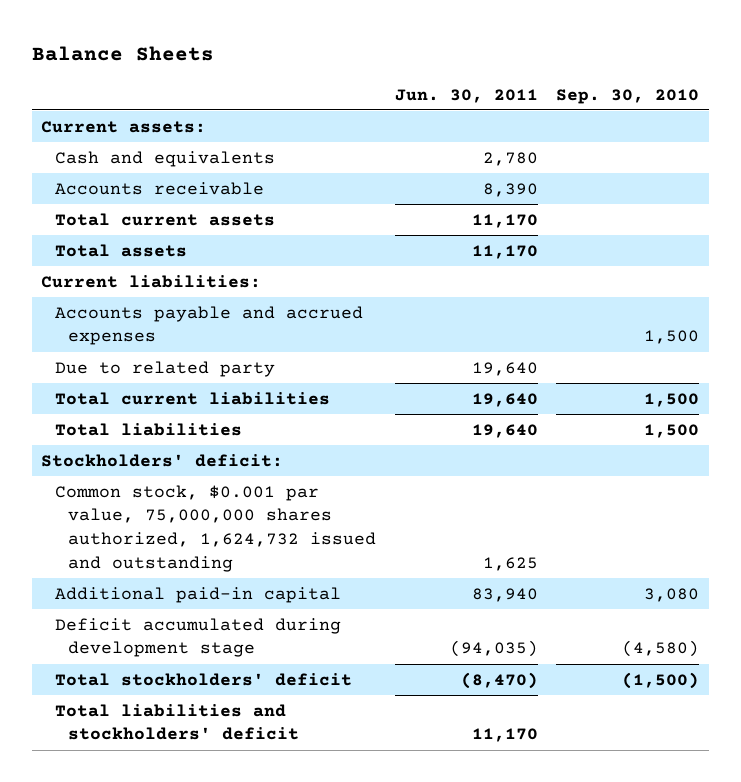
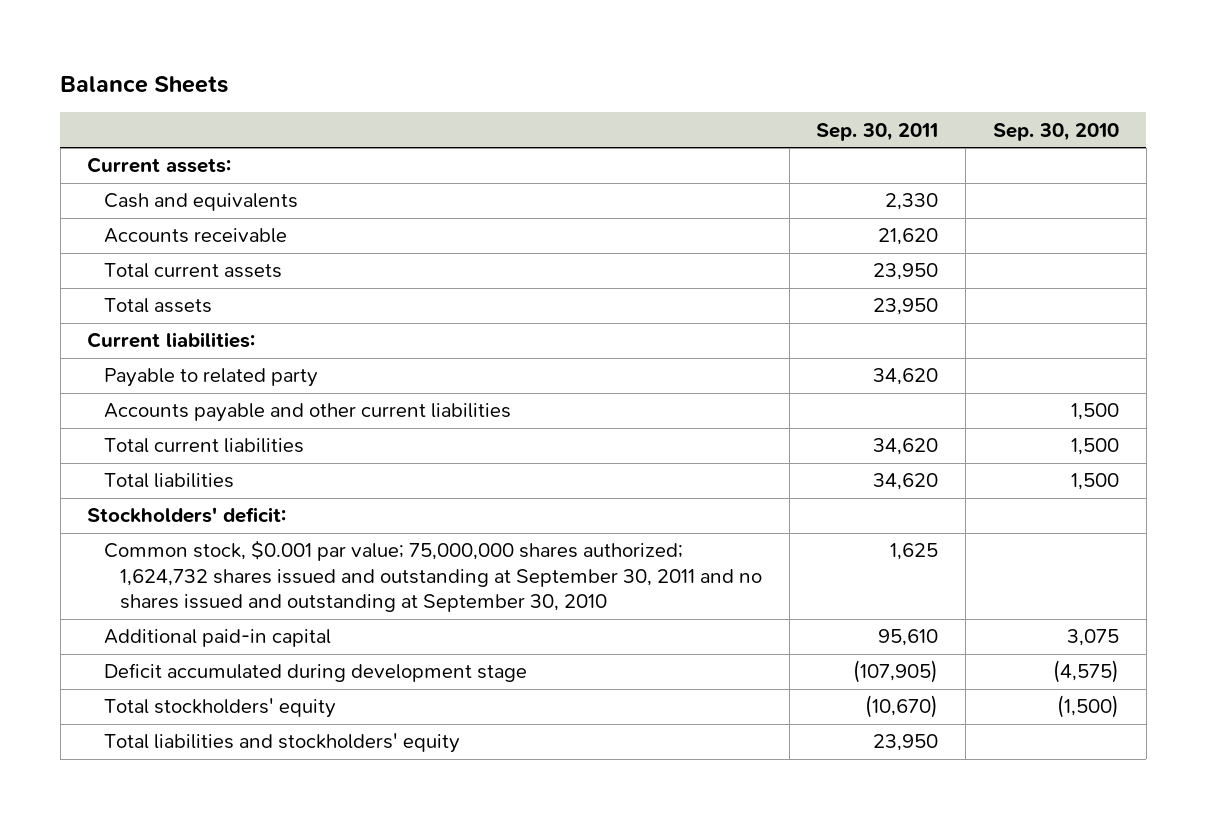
- | Jun. 30, 2011 | Sep. 30, 2010
+ | Sep. 30, 2011 | Sep. 30, 2010
- Accounts payable and accrued expenses | | 1,500
- Due to related party | 19,640 |
+ Payable to related party | 34,620 |
+ Accounts payable and other current liabilities | | 1,500
- Common stock, $0.001 par value, 75,000,000 shares authorized, 1,624,732 issued and outstanding | 1,625 |
- Additional paid-in capital | 83,940 | 3,080
- Deficit accumulated during development stage | (94,035) | (4,580)
- Total stockholders' deficit | (8,470) | (1,500)
- Total liabilities and stockholders' deficit | 11,170 |
+ Common stock, $0.001 par value; 75,000,000 shares authorized; 1,624,732 shares issued and outstanding at September 30, 2011 and no shares issued and outstanding at September 30, 2010 | 1,625 |
+ Additional paid-in capital | 95,610 | 3,075
+ Deficit accumulated during development stage | (107,905) | (4,575)
+ Total stockholders' equity | (10,670) | (1,500)
+ Total liabilities and stockholders' equity | 23,950 |

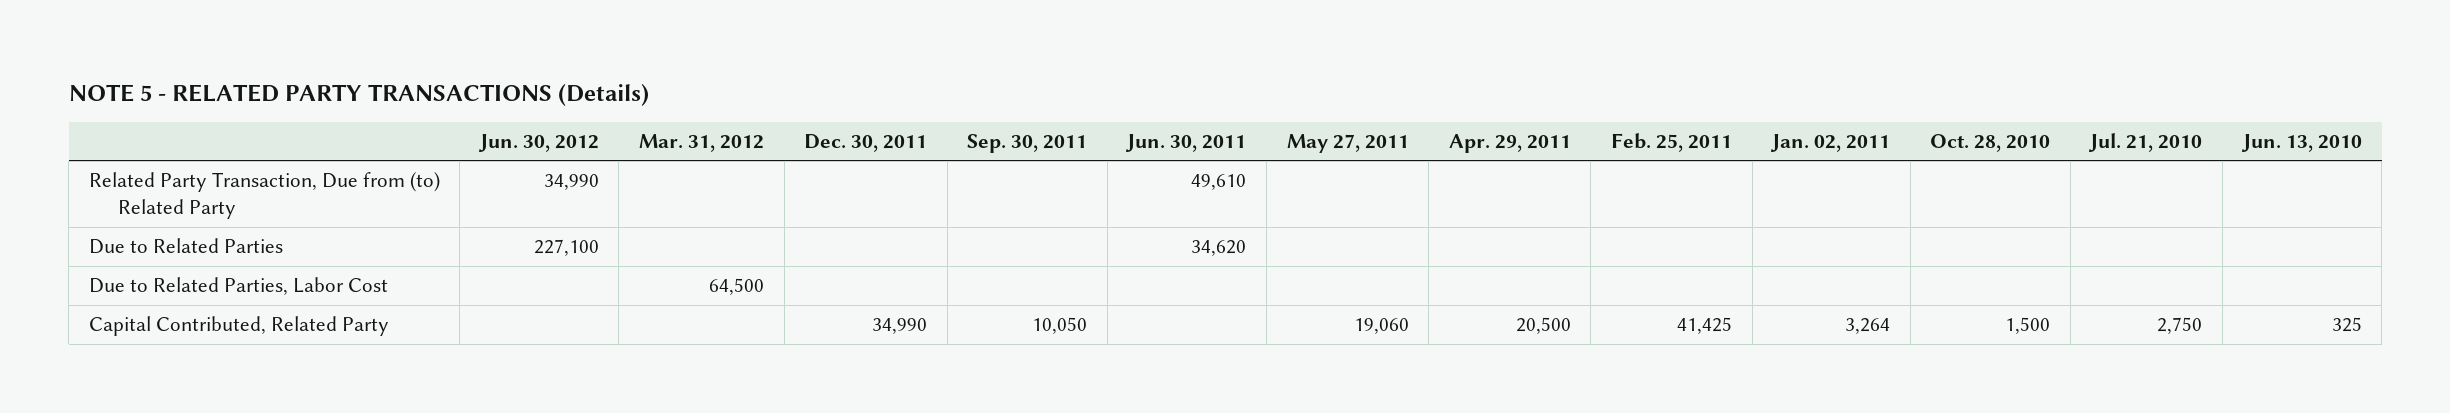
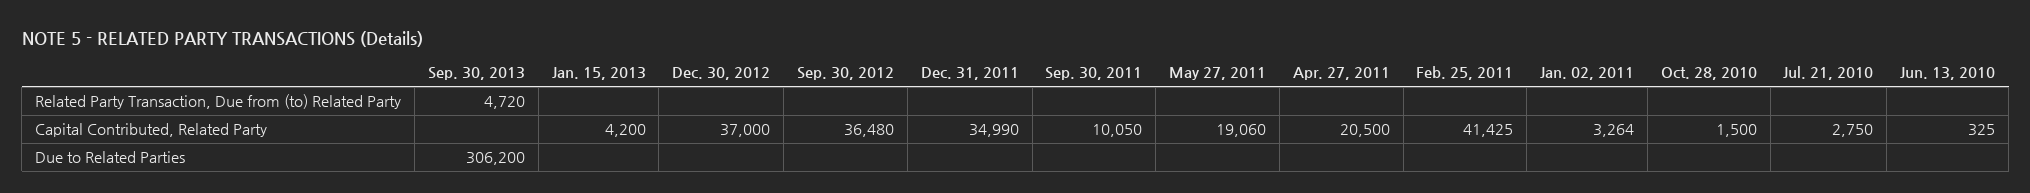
- | Jun. 30, 2012 | Mar. 31, 2012 | Dec. 30, 2011 | Sep. 30, 2011 | Jun. 30, 2011 | May 27, 2011 | Apr. 29, 2011 | Feb. 25, 2011 | Jan. 02, 2011 | Oct. 28, 2010 | Jul. 21, 2010 | Jun. 13, 2010
+ | Sep. 30, 2013 | Jan. 15, 2013 | Dec. 30, 2012 | Sep. 30, 2012 | Dec. 31, 2011 | Sep. 30, 2011 | May 27, 2011 | Apr. 27, 2011 | Feb. 25, 2011 | Jan. 02, 2011 | Oct. 28, 2010 | Jul. 21, 2010 | Jun. 13, 2010
- Due to Related Parties, Labor Cost | | 64,500 | | | | | | | | | |
moved down: Due to Related Parties | 306,200 | | | | | | | | | | | |

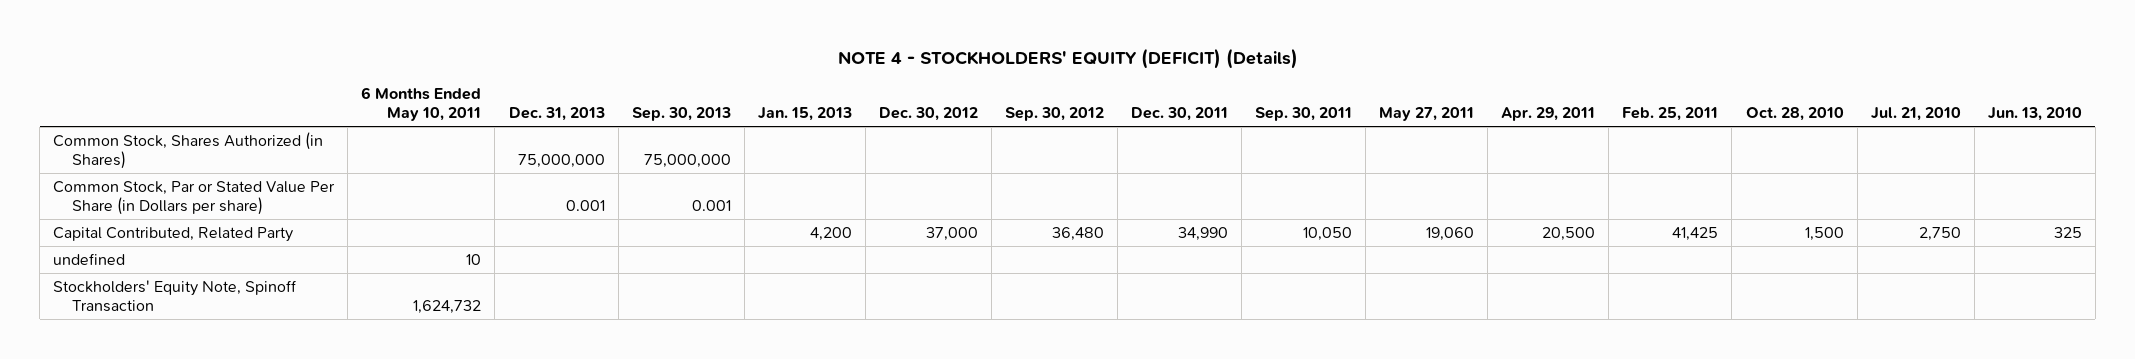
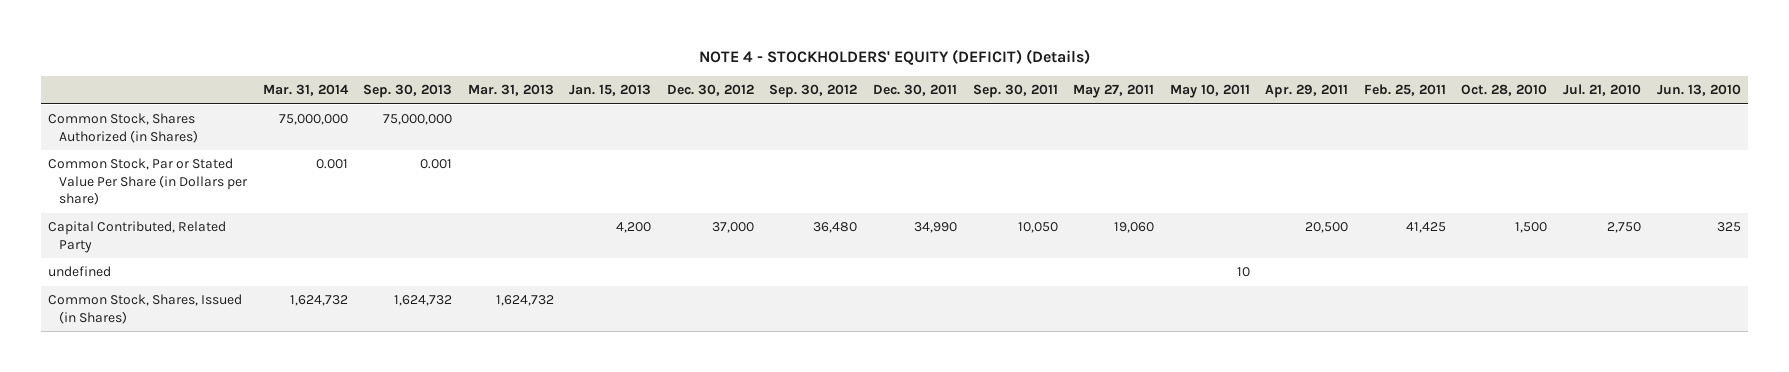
- | 6 Months Ended May 10, 2011 | Dec. 31, 2013 | Sep. 30, 2013 | Jan. 15, 2013 | Dec. 30, 2012 | Sep. 30, 2012 | Dec. 30, 2011 | Sep. 30, 2011 | May 27, 2011 | Apr. 29, 2011 | Feb. 25, 2011 | Oct. 28, 2010 | Jul. 21, 2010 | Jun. 13, 2010
+ | Mar. 31, 2014 | Sep. 30, 2013 | Mar. 31, 2013 | Jan. 15, 2013 | Dec. 30, 2012 | Sep. 30, 2012 | Dec. 30, 2011 | Sep. 30, 2011 | May 27, 2011 | May 10, 2011 | Apr. 29, 2011 | Feb. 25, 2011 | Oct. 28, 2010 | Jul. 21, 2010 | Jun. 13, 2010
- Stockholders' Equity Note, Spinoff Transaction | 1,624,732 | | | | | | | | | | | | |
+ Common Stock, Shares, Issued (in Shares) | 1,624,732 | 1,624,732 | 1,624,732 | | | | | | | | | | | |

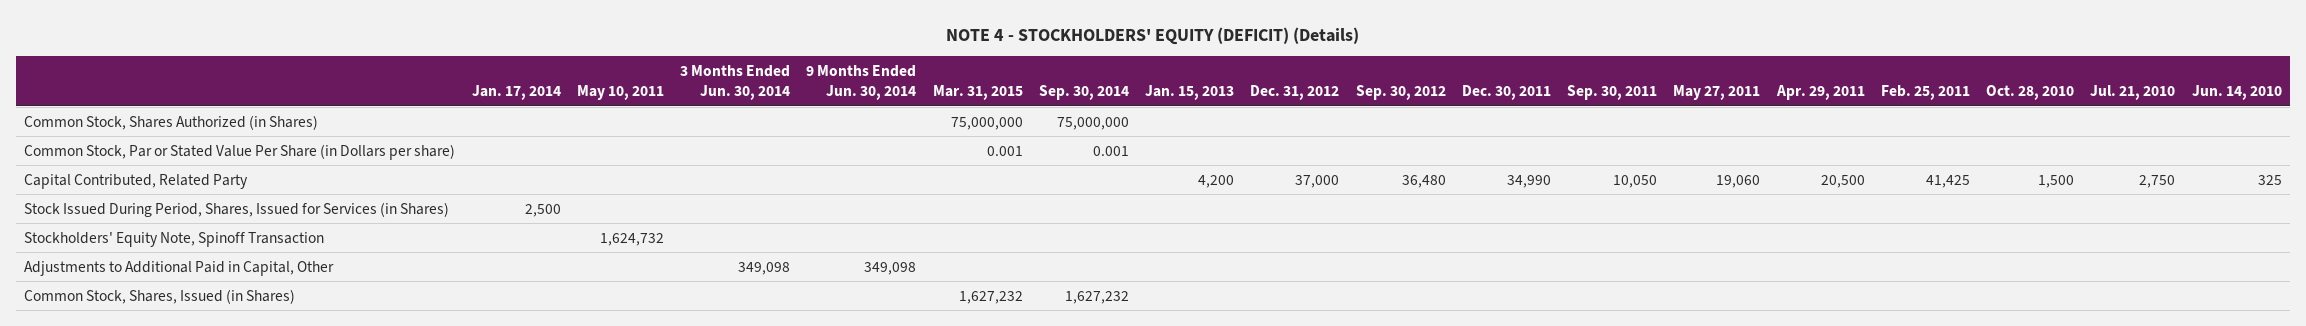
- | Mar. 31, 2014 | Sep. 30, 2013 | Mar. 31, 2013 | Jan. 15, 2013 | Dec. 30, 2012 | Sep. 30, 2012 | Dec. 30, 2011 | Sep. 30, 2011 | May 27, 2011 | May 10, 2011 | Apr. 29, 2011 | Feb. 25, 2011 | Oct. 28, 2010 | Jul. 21, 2010 | Jun. 13, 2010
+ | Jan. 17, 2014 | May 10, 2011 | 3 Months Ended Jun. 30, 2014 | 9 Months Ended Jun. 30, 2014 | Mar. 31, 2015 | Sep. 30, 2014 | Jan. 15, 2013 | Dec. 31, 2012 | Sep. 30, 2012 | Dec. 30, 2011 | Sep. 30, 2011 | May 27, 2011 | Apr. 29, 2011 | Feb. 25, 2011 | Oct. 28, 2010 | Jul. 21, 2010 | Jun. 14, 2010
- undefined | | | | | | | | | | 10 | | | | |
+ Stock Issued During Period, Shares, Issued for Services (in Shares) | 2,500 | | | | | | | | | | | | | | | |
+ Stockholders' Equity Note, Spinoff Transaction | | 1,624,732 | | | | | | | | | | | | | | |
+ Adjustments to Additional Paid in Capital, Other | | | 349,098 | 349,098 | | | | | | | | | | | | |

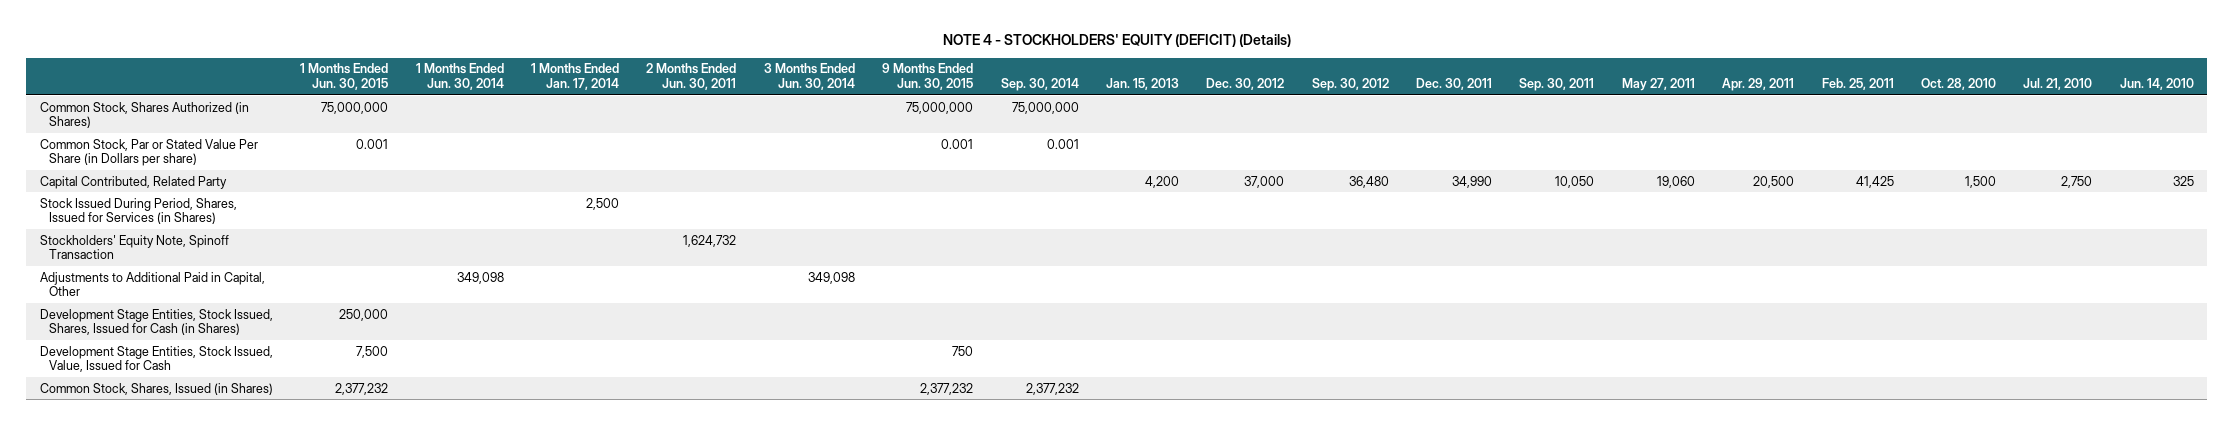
- | Jan. 17, 2014 | May 10, 2011 | 3 Months Ended Jun. 30, 2014 | 9 Months Ended Jun. 30, 2014 | Mar. 31, 2015 | Sep. 30, 2014 | Jan. 15, 2013 | Dec. 31, 2012 | Sep. 30, 2012 | Dec. 30, 2011 | Sep. 30, 2011 | May 27, 2011 | Apr. 29, 2011 | Feb. 25, 2011 | Oct. 28, 2010 | Jul. 21, 2010 | Jun. 14, 2010
+ | 1 Months Ended Jun. 30, 2015 | 1 Months Ended Jun. 30, 2014 | 1 Months Ended Jan. 17, 2014 | 2 Months Ended Jun. 30, 2011 | 3 Months Ended Jun. 30, 2014 | 9 Months Ended Jun. 30, 2015 | Sep. 30, 2014 | Jan. 15, 2013 | Dec. 30, 2012 | Sep. 30, 2012 | Dec. 30, 2011 | Sep. 30, 2011 | May 27, 2011 | Apr. 29, 2011 | Feb. 25, 2011 | Oct. 28, 2010 | Jul. 21, 2010 | Jun. 14, 2010
- Common Stock, Shares, Issued (in Shares) | | | | | 1,627,232 | 1,627,232 | | | | | | | | | | |
+ Development Stage Entities, Stock Issued, Shares, Issued for Cash (in Shares) | 250,000 | | | | | | | | | | | | | | | | |
+ Development Stage Entities, Stock Issued, Value, Issued for Cash | 7,500 | | | | | 750 | | | | | | | | | | | |
+ Common Stock, Shares, Issued (in Shares) | 2,377,232 | | | | | 2,377,232 | 2,377,232 | | | | | | | | | | |

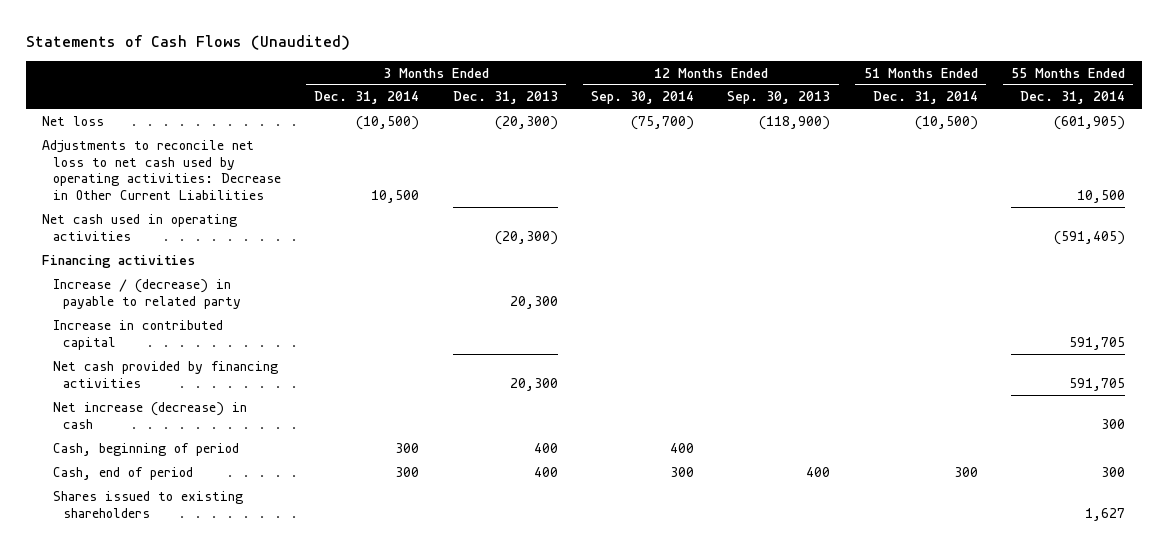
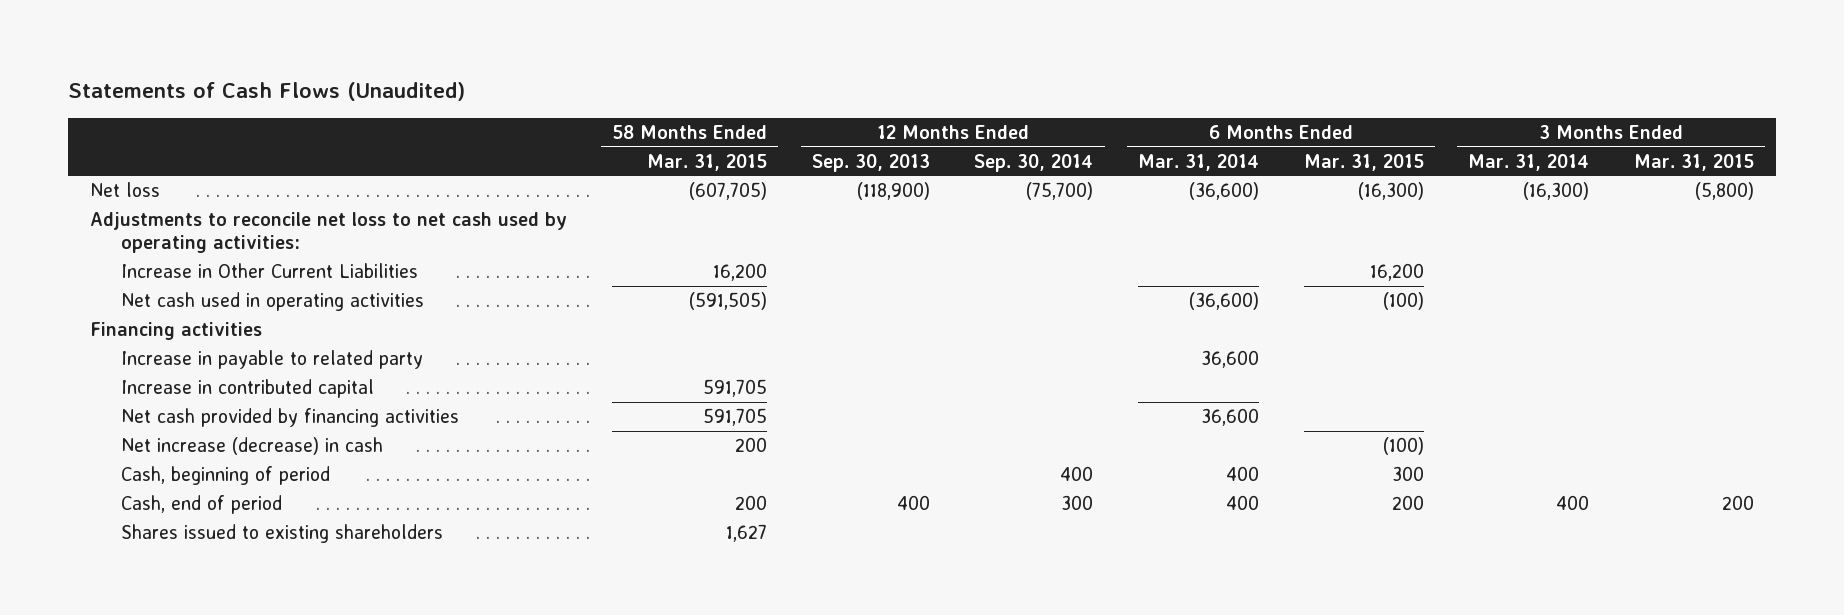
- | 3 Months Ended Dec. 31, 2014 | 3 Months Ended Dec. 31, 2013 | 12 Months Ended Sep. 30, 2014 | 12 Months Ended Sep. 30, 2013 | 51 Months Ended Dec. 31, 2014 | 55 Months Ended Dec. 31, 2014
+ | 58 Months Ended Mar. 31, 2015 | 12 Months Ended Sep. 30, 2013 | 12 Months Ended Sep. 30, 2014 | 6 Months Ended Mar. 31, 2014 | 6 Months Ended Mar. 31, 2015 | 3 Months Ended Mar. 31, 2014 | 3 Months Ended Mar. 31, 2015
- Adjustments to reconcile net loss to net cash used by operating activities: Decrease in Other Current Liabilities | 10,500 | | | | | 10,500
+ Adjustments to reconcile net loss to net cash used by operating activities:
+ Increase in Other Current Liabilities | 16,200 | | | | 16,200 | |
- Increase / (decrease) in payable to related party | | 20,300 | | | |
+ Increase in payable to related party | | | | 36,600 | | |

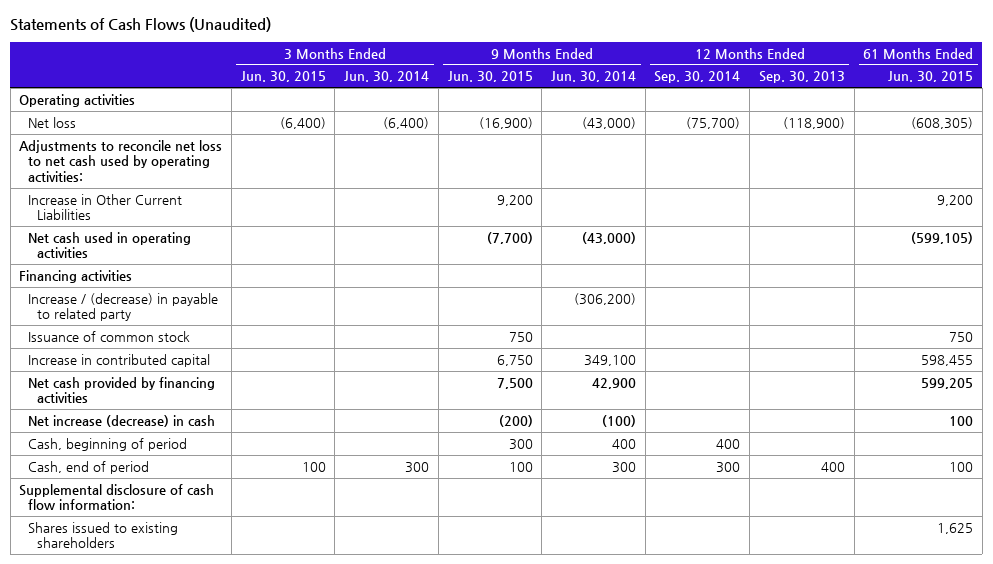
- | 58 Months Ended Mar. 31, 2015 | 12 Months Ended Sep. 30, 2013 | 12 Months Ended Sep. 30, 2014 | 6 Months Ended Mar. 31, 2014 | 6 Months Ended Mar. 31, 2015 | 3 Months Ended Mar. 31, 2014 | 3 Months Ended Mar. 31, 2015
+ | 3 Months Ended Jun. 30, 2015 | 3 Months Ended Jun. 30, 2014 | 9 Months Ended Jun. 30, 2015 | 9 Months Ended Jun. 30, 2014 | 12 Months Ended Sep. 30, 2014 | 12 Months Ended Sep. 30, 2013 | 61 Months Ended Jun. 30, 2015
+ Operating activities
- Increase in payable to related party | | | | 36,600 | | |
+ Increase / (decrease) in payable to related party | | | | (306,200) | | |
+ Issuance of common stock | | | 750 | | | | 750
+ Supplemental disclosure of cash flow information:

